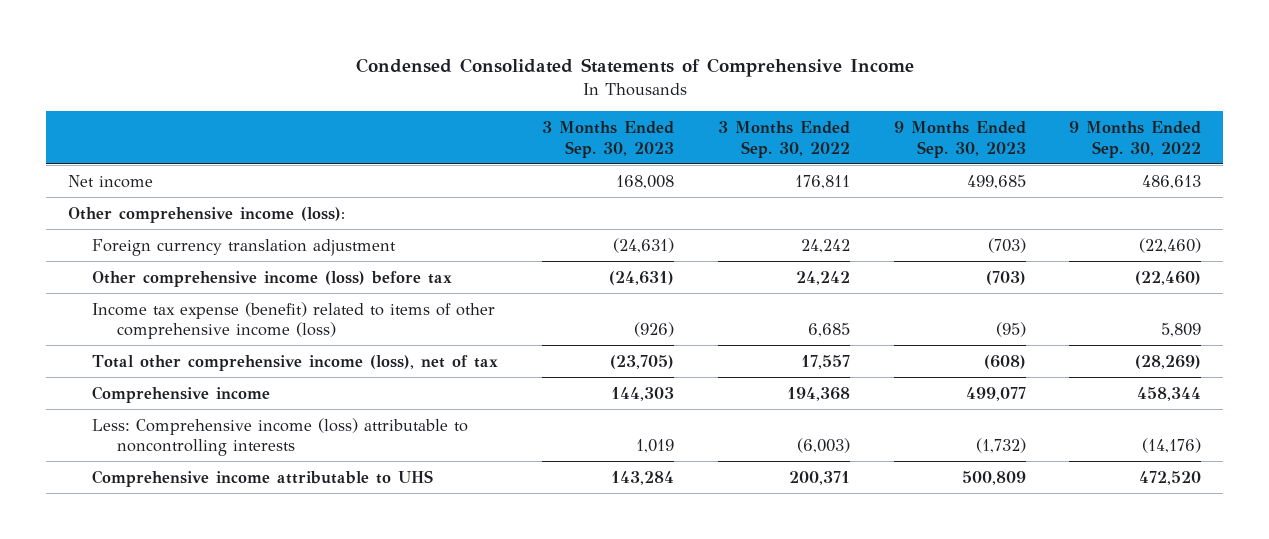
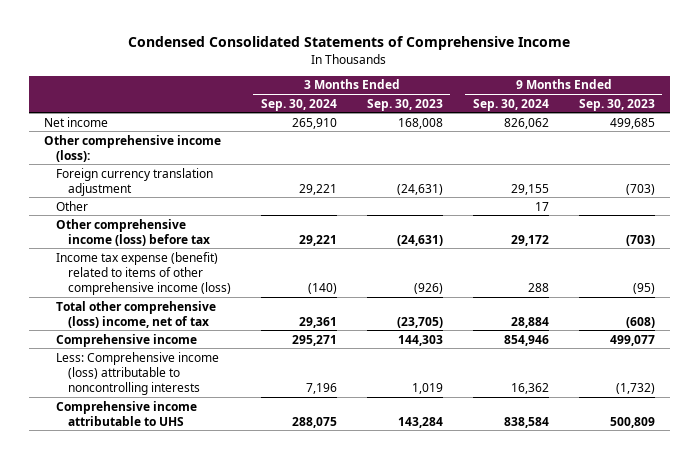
- | 3 Months Ended Sep. 30, 2023 | 3 Months Ended Sep. 30, 2022 | 9 Months Ended Sep. 30, 2023 | 9 Months Ended Sep. 30, 2022
+ | 3 Months Ended Sep. 30, 2024 | 3 Months Ended Sep. 30, 2023 | 9 Months Ended Sep. 30, 2024 | 9 Months Ended Sep. 30, 2023
+ Other | | | 17 |
- Total other comprehensive income (loss), net of tax | (23,705) | 17,557 | (608) | (28,269)
+ Total other comprehensive (loss) income, net of tax | 29,361 | (23,705) | 28,884 | (608)

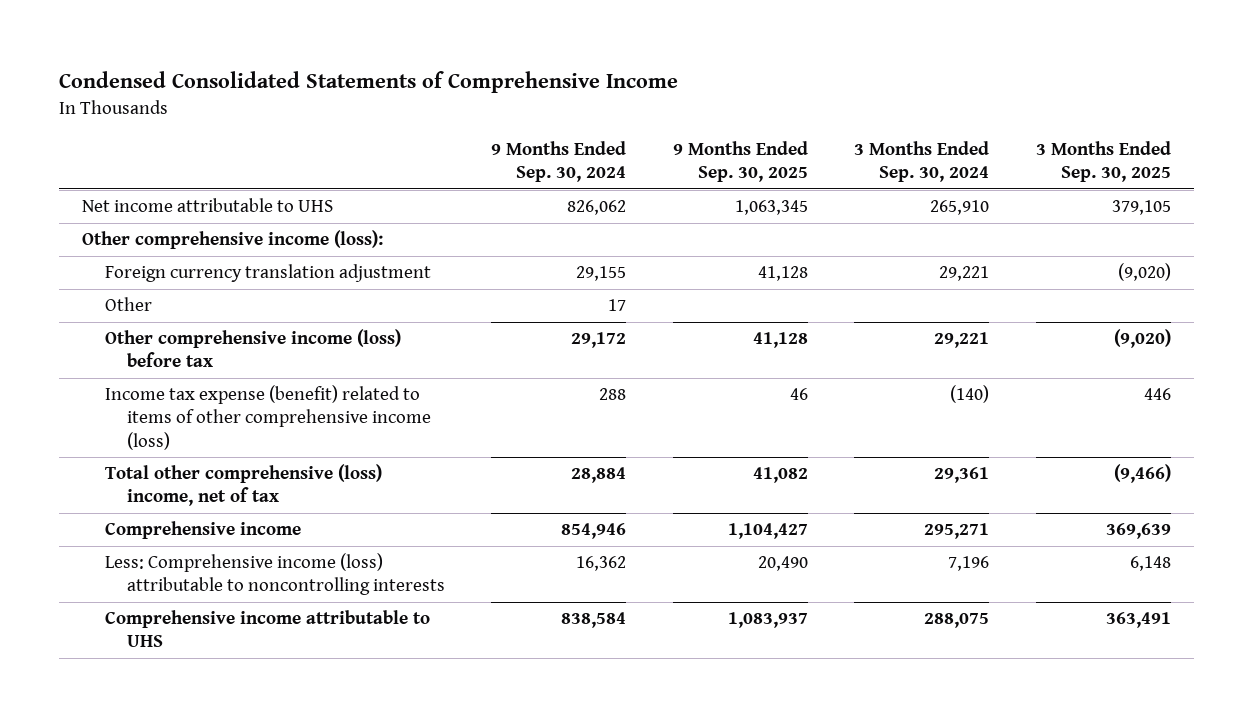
- | 3 Months Ended Sep. 30, 2024 | 3 Months Ended Sep. 30, 2023 | 9 Months Ended Sep. 30, 2024 | 9 Months Ended Sep. 30, 2023
+ | 9 Months Ended Sep. 30, 2024 | 9 Months Ended Sep. 30, 2025 | 3 Months Ended Sep. 30, 2024 | 3 Months Ended Sep. 30, 2025
- Net income | 265,910 | 168,008 | 826,062 | 499,685
+ Net income attributable to UHS | 826,062 | 1,063,345 | 265,910 | 379,105

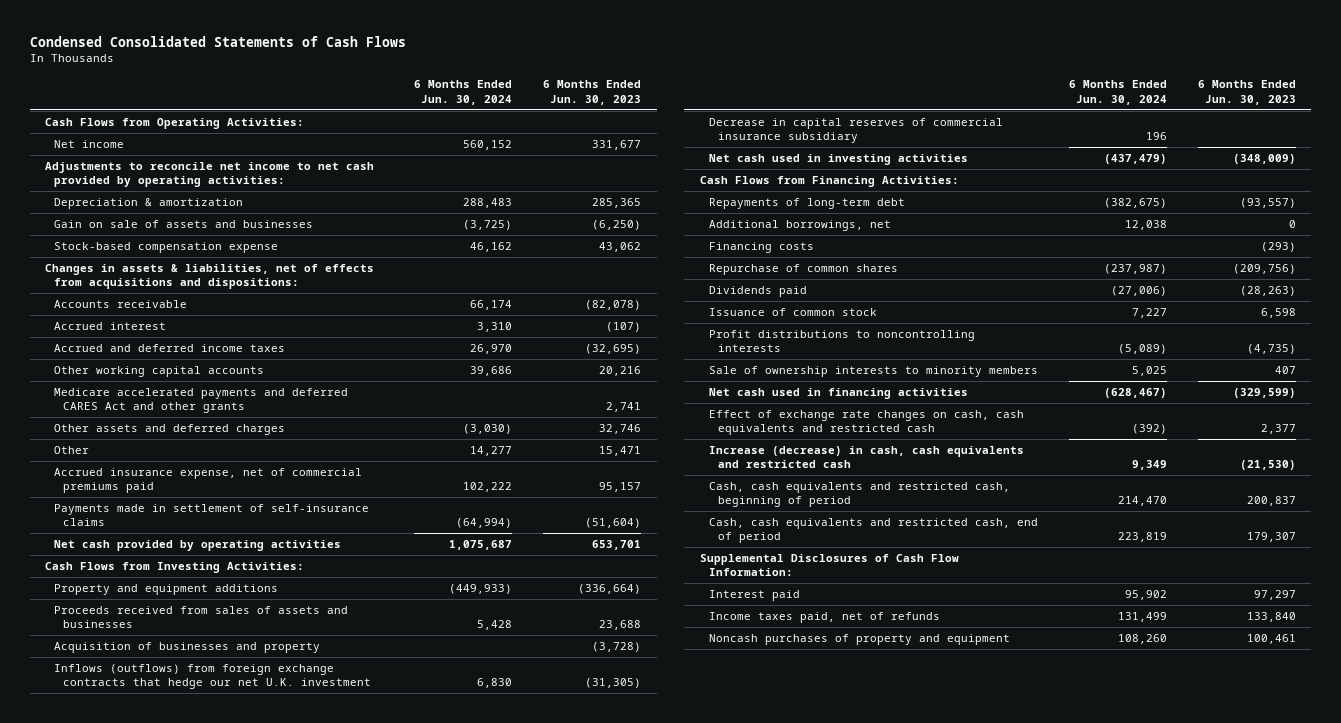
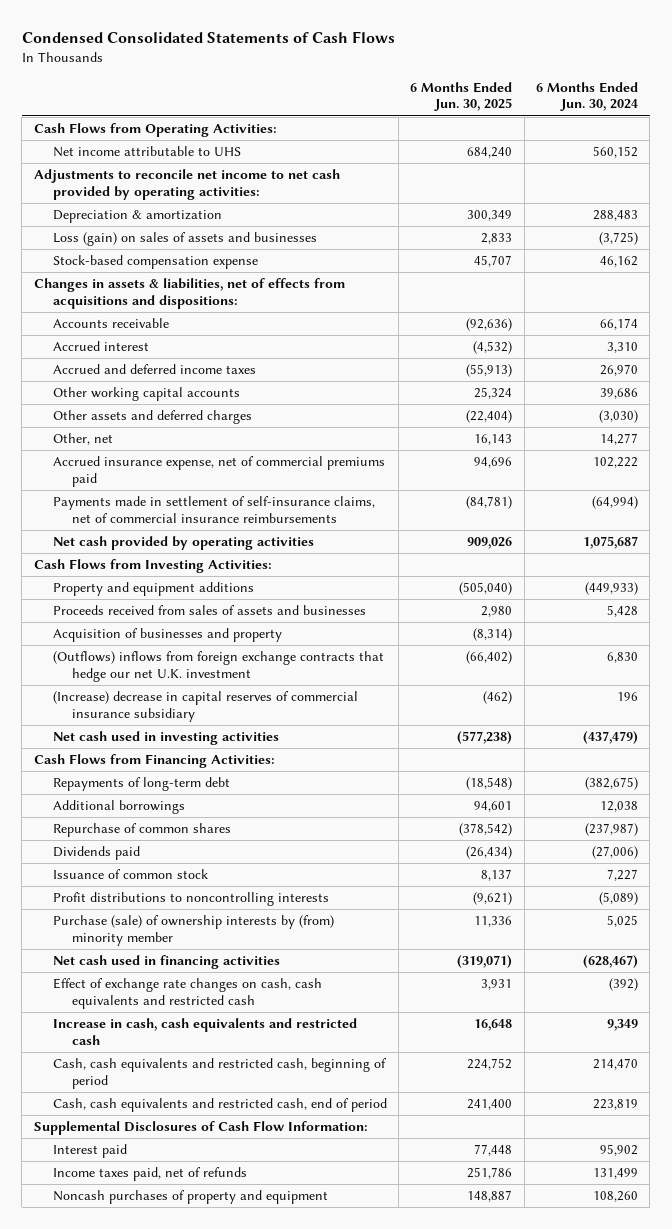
- | 6 Months Ended Jun. 30, 2024 | 6 Months Ended Jun. 30, 2023
+ | 6 Months Ended Jun. 30, 2025 | 6 Months Ended Jun. 30, 2024
- Net income | 560,152 | 331,677
+ Net income attributable to UHS | 684,240 | 560,152
- Gain on sale of assets and businesses | (3,725) | (6,250)
+ Loss (gain) on sales of assets and businesses | 2,833 | (3,725)
- Medicare accelerated payments and deferred CARES Act and other grants | | 2,741
- Other | 14,277 | 15,471
+ Other, net | 16,143 | 14,277
- Payments made in settlement of self-insurance claims | (64,994) | (51,604)
+ Payments made in settlement of self-insurance claims, net of commercial insurance reimbursements | (84,781) | (64,994)
- Inflows (outflows) from foreign exchange contracts that hedge our net U.K. investment | 6,830 | (31,305)
- Decrease in capital reserves of commercial insurance subsidiary | 196 |
+ (Outflows) inflows from foreign exchange contracts that hedge our net U.K. investment | (66,402) | 6,830
+ (Increase) decrease in capital reserves of commercial insurance subsidiary | (462) | 196
- Additional borrowings, net | 12,038 | 0
- Financing costs | | (293)
+ Additional borrowings | 94,601 | 12,038
- Sale of ownership interests to minority members | 5,025 | 407
+ Purchase (sale) of ownership interests by (from) minority member | 11,336 | 5,025
- Increase (decrease) in cash, cash equivalents and restricted cash | 9,349 | (21,530)
+ Increase in cash, cash equivalents and restricted cash | 16,648 | 9,349

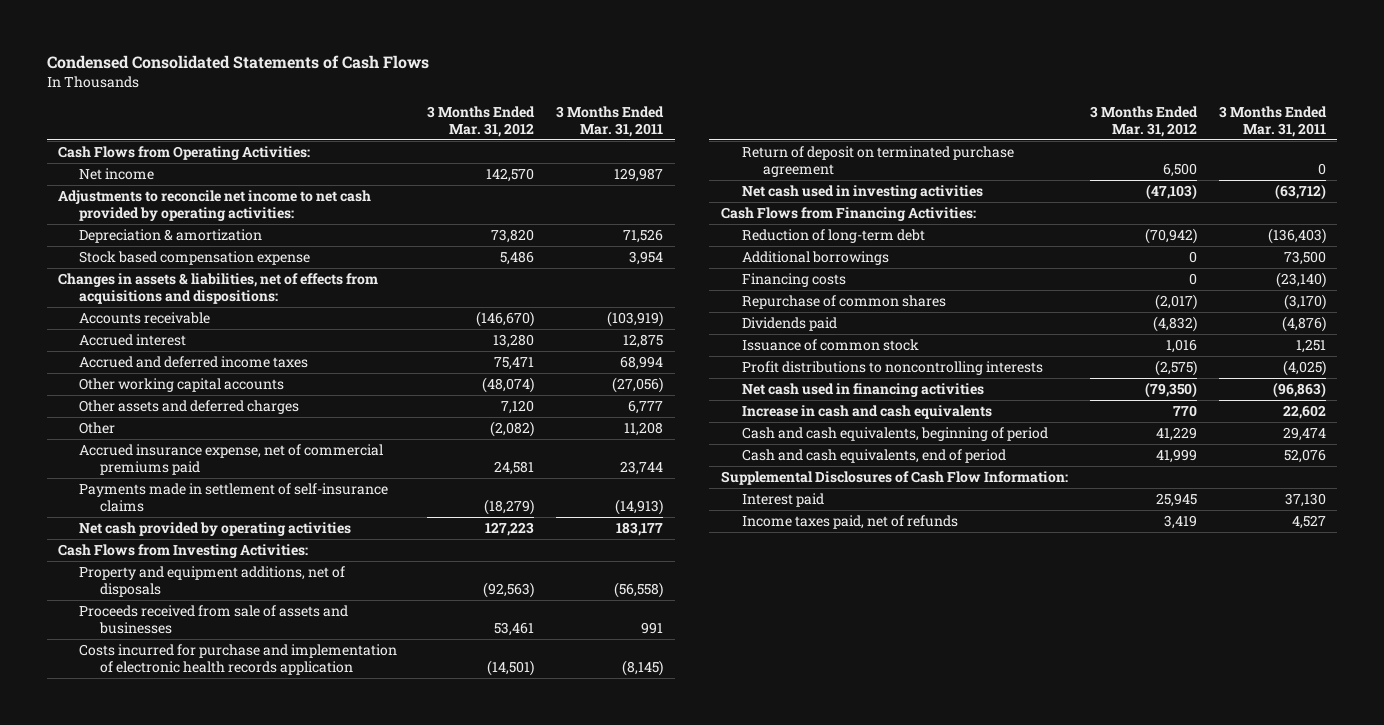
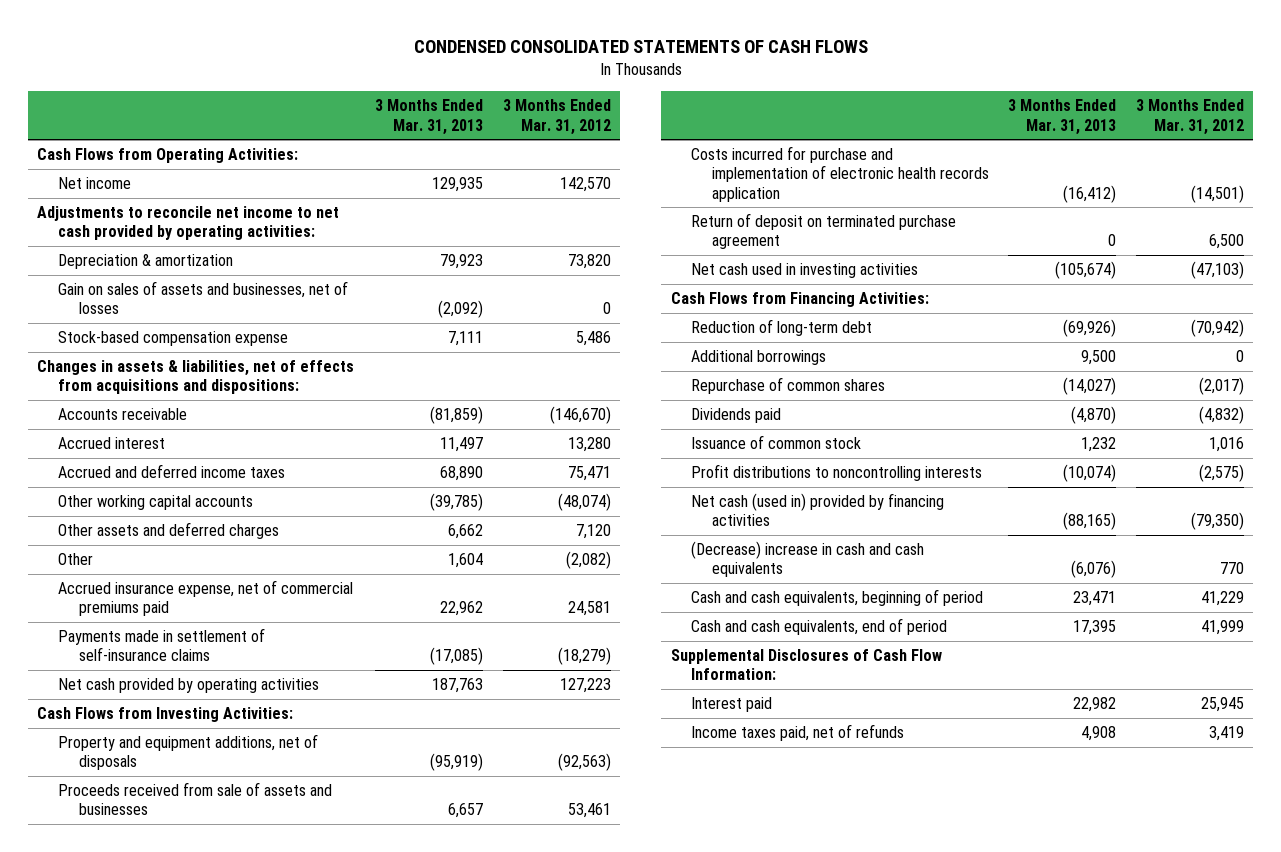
- Condensed Consolidated Statements of Cash Flows
+ CONDENSED CONSOLIDATED STATEMENTS OF CASH FLOWS
- | 3 Months Ended Mar. 31, 2012 | 3 Months Ended Mar. 31, 2011
+ | 3 Months Ended Mar. 31, 2013 | 3 Months Ended Mar. 31, 2012
- Stock based compensation expense | 5,486 | 3,954
+ Gain on sales of assets and businesses, net of losses | (2,092) | 0
+ Stock-based compensation expense | 7,111 | 5,486
- Financing costs | 0 | (23,140)
- Net cash used in financing activities | (79,350) | (96,863)
- Increase in cash and cash equivalents | 770 | 22,602
+ Net cash (used in) provided by financing activities | (88,165) | (79,350)
+ (Decrease) increase in cash and cash equivalents | (6,076) | 770

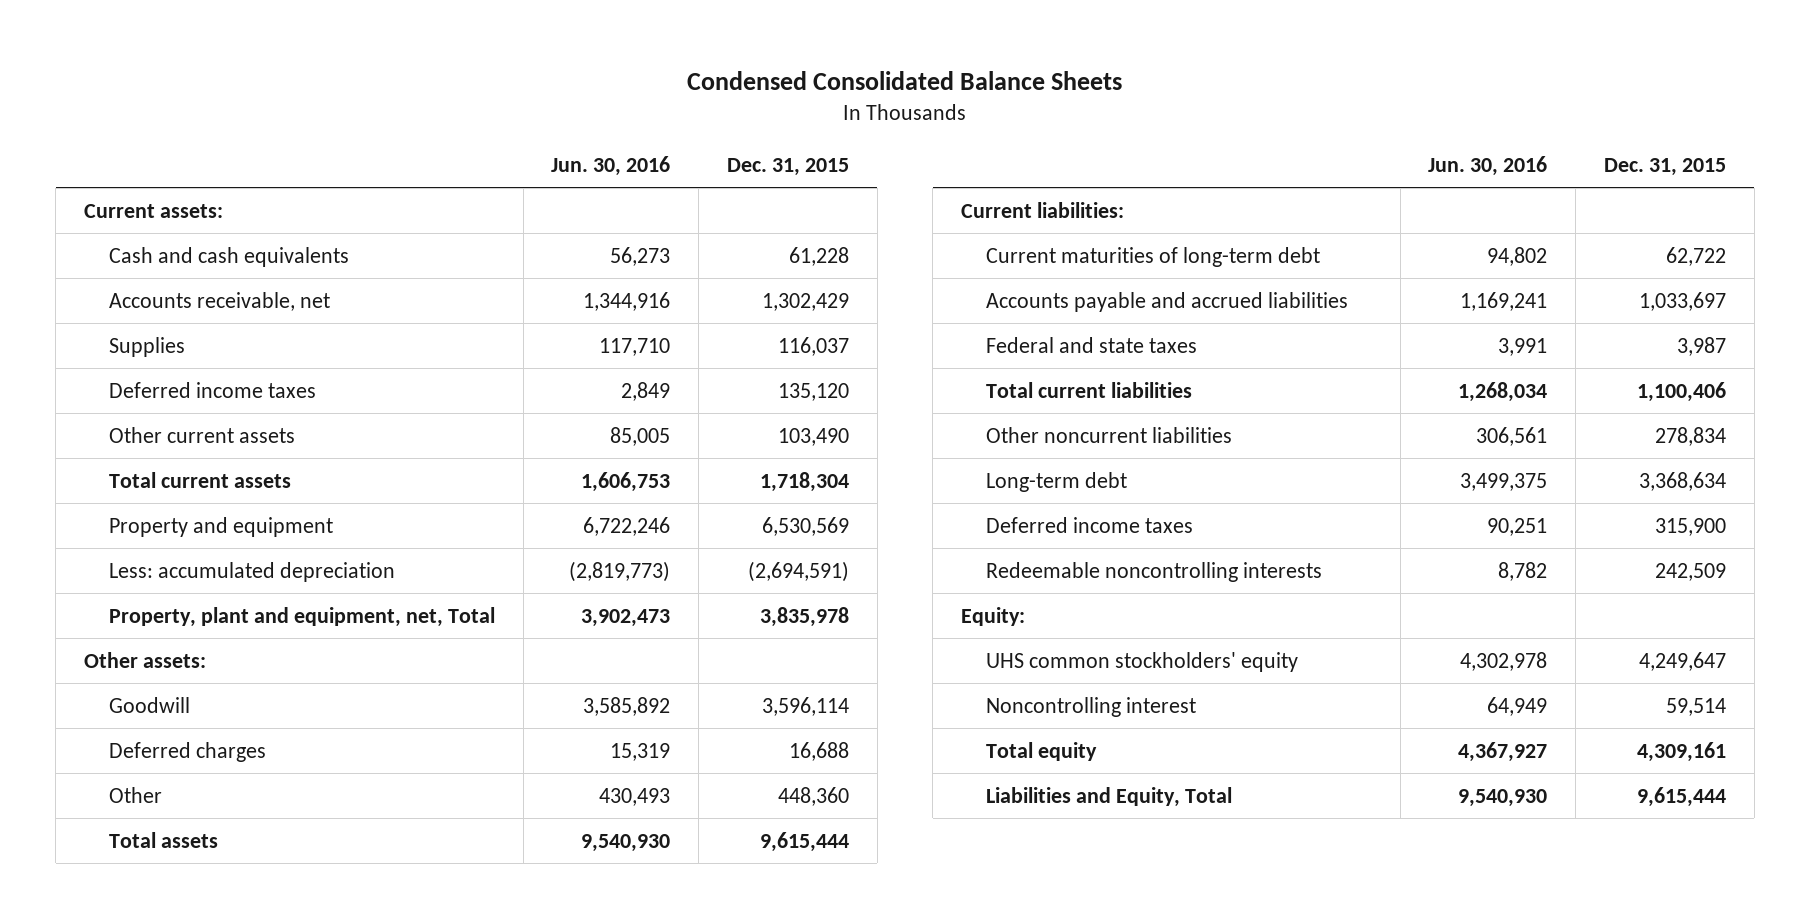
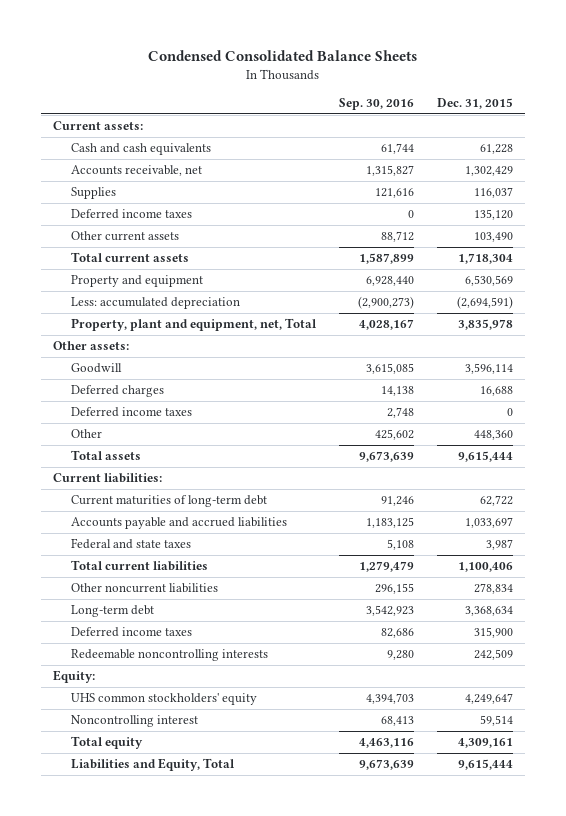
- | Jun. 30, 2016 | Dec. 31, 2015
+ | Sep. 30, 2016 | Dec. 31, 2015
+ Deferred income taxes | 2,748 | 0

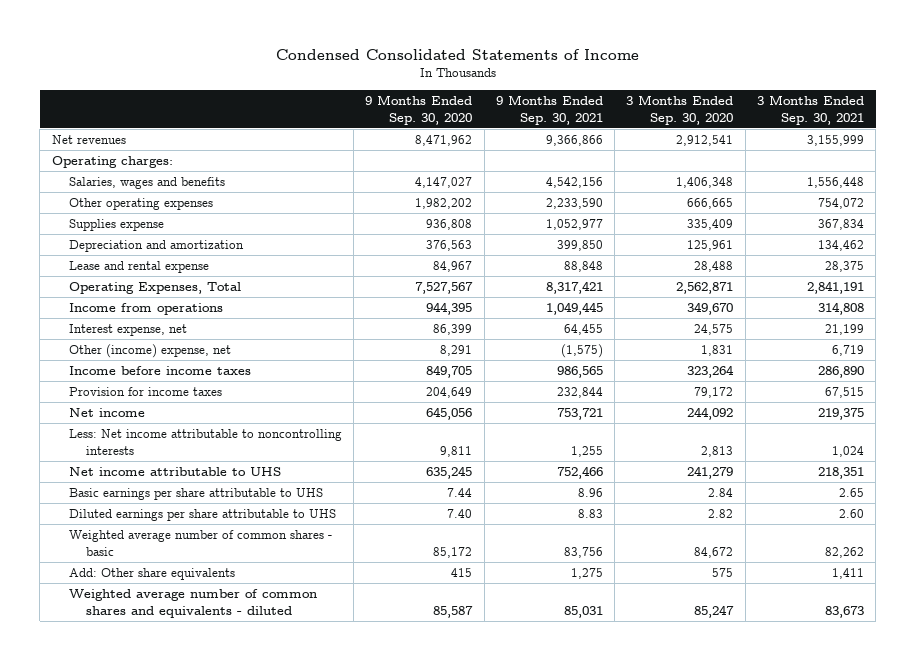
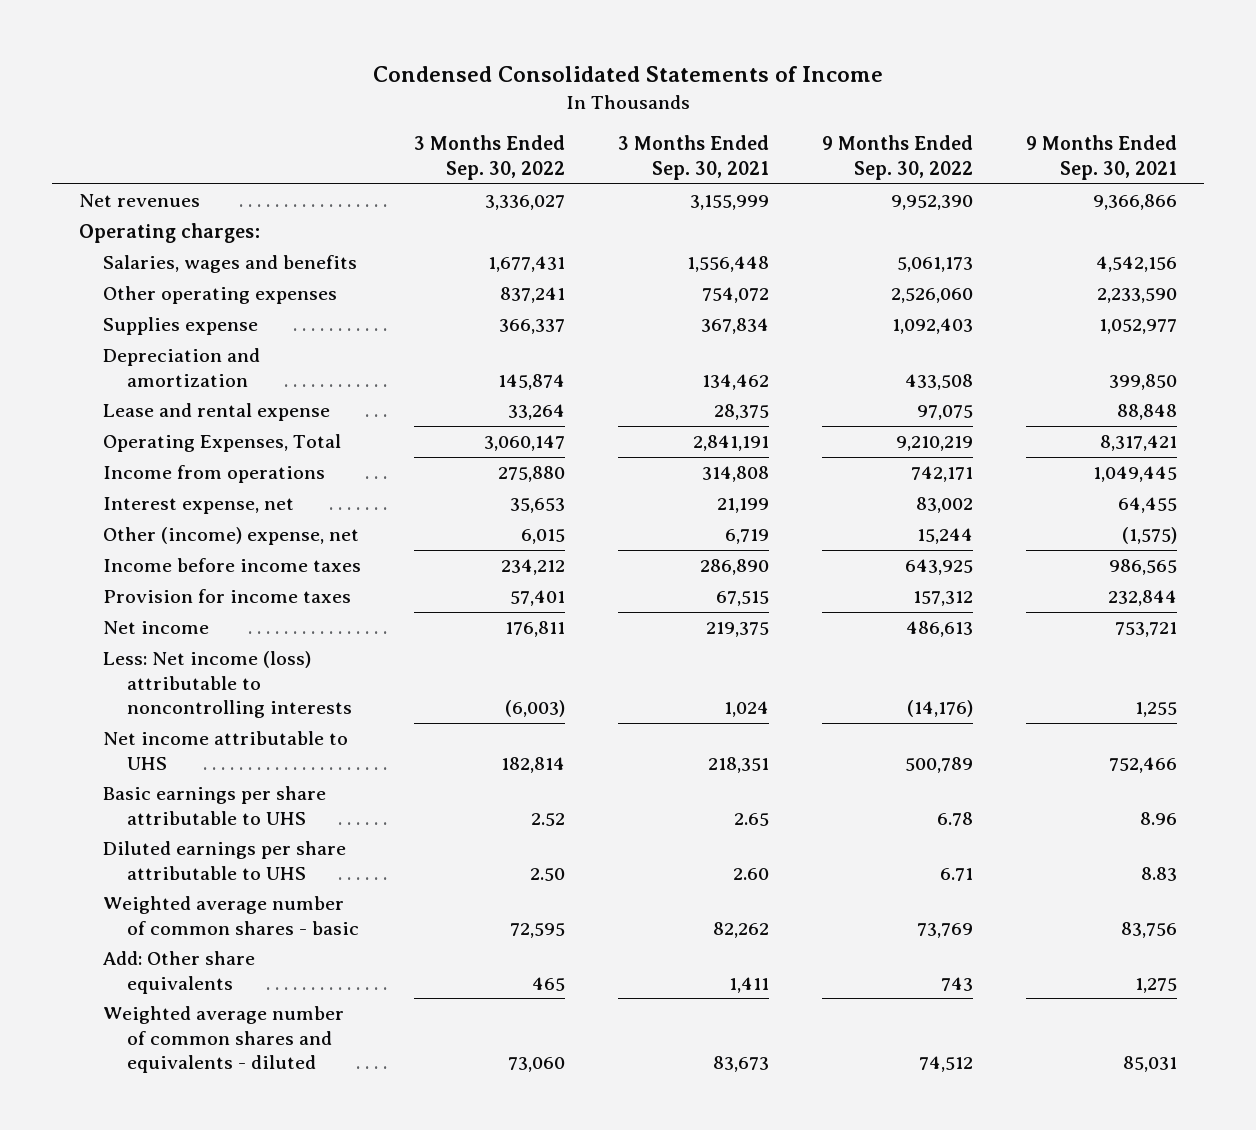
- | 9 Months Ended Sep. 30, 2020 | 9 Months Ended Sep. 30, 2021 | 3 Months Ended Sep. 30, 2020 | 3 Months Ended Sep. 30, 2021
+ | 3 Months Ended Sep. 30, 2022 | 3 Months Ended Sep. 30, 2021 | 9 Months Ended Sep. 30, 2022 | 9 Months Ended Sep. 30, 2021
- Less: Net income attributable to noncontrolling interests | 9,811 | 1,255 | 2,813 | 1,024
+ Less: Net income (loss) attributable to noncontrolling interests | (6,003) | 1,024 | (14,176) | 1,255

